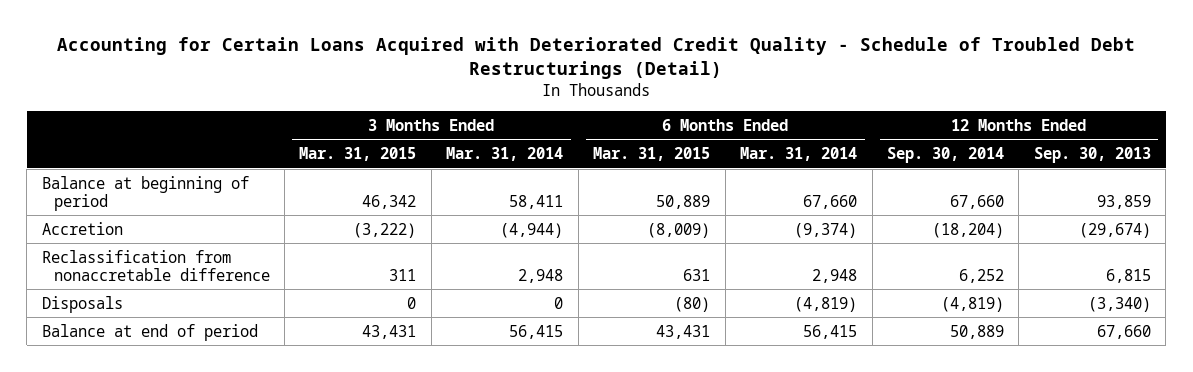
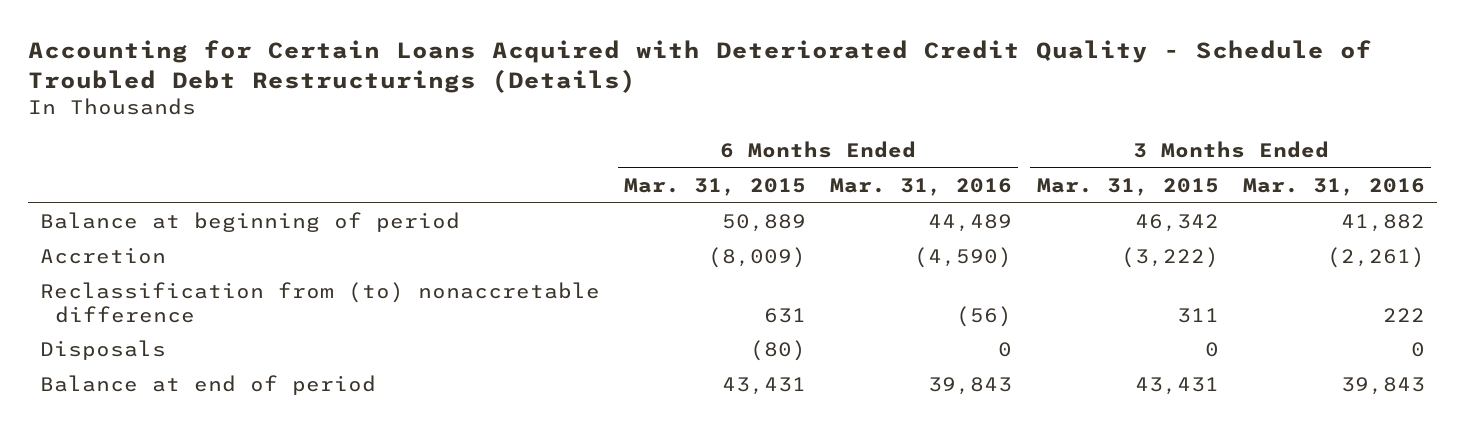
- Accounting for Certain Loans Acquired with Deteriorated Credit Quality - Schedule of Troubled Debt Restructurings (Detail)
+ Accounting for Certain Loans Acquired with Deteriorated Credit Quality - Schedule of Troubled Debt Restructurings (Details)
- | 3 Months Ended Mar. 31, 2015 | 3 Months Ended Mar. 31, 2014 | 6 Months Ended Mar. 31, 2015 | 6 Months Ended Mar. 31, 2014 | 12 Months Ended Sep. 30, 2014 | 12 Months Ended Sep. 30, 2013
+ | 6 Months Ended Mar. 31, 2015 | 6 Months Ended Mar. 31, 2016 | 3 Months Ended Mar. 31, 2015 | 3 Months Ended Mar. 31, 2016
- Reclassification from nonaccretable difference | 311 | 2,948 | 631 | 2,948 | 6,252 | 6,815
+ Reclassification from (to) nonaccretable difference | 631 | (56) | 311 | 222

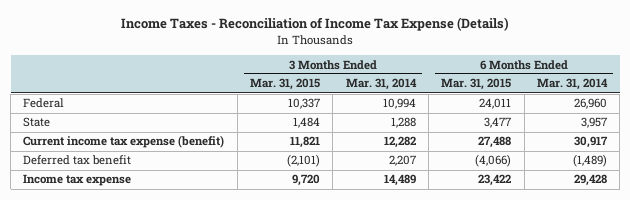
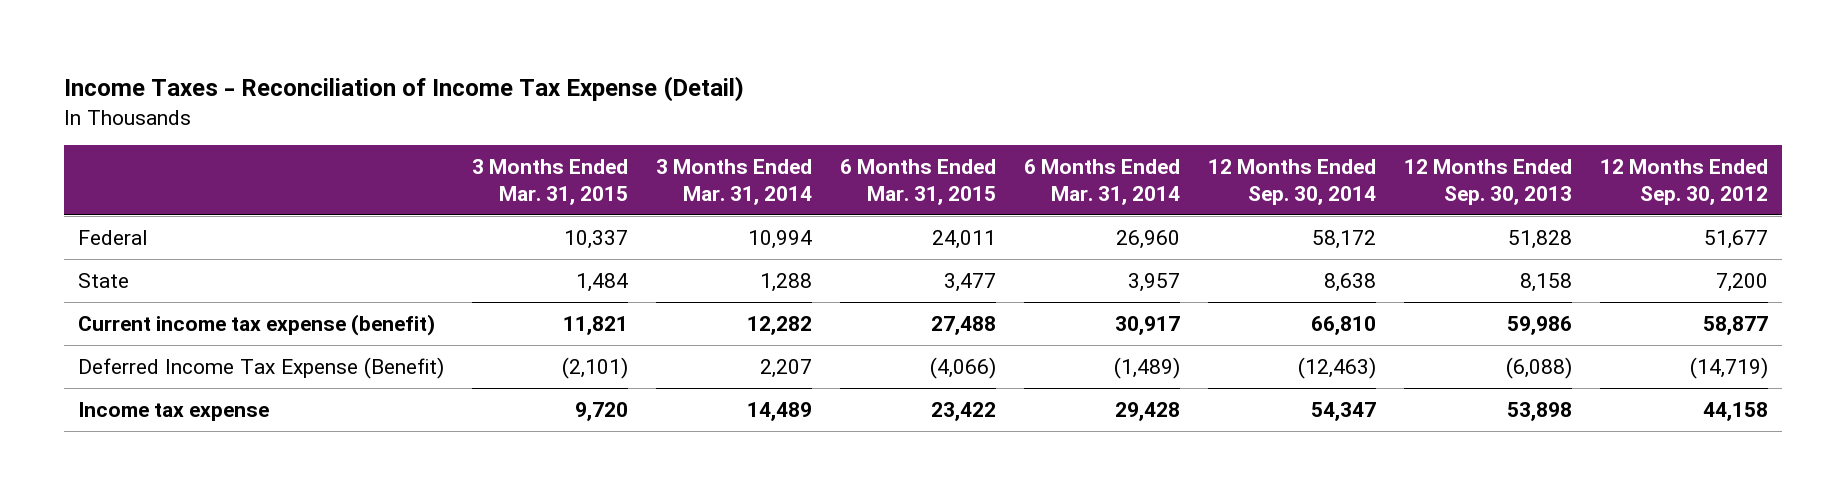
- Income Taxes - Reconciliation of Income Tax Expense (Details)
+ Income Taxes - Reconciliation of Income Tax Expense (Detail)
- | 3 Months Ended Mar. 31, 2015 | 3 Months Ended Mar. 31, 2014 | 6 Months Ended Mar. 31, 2015 | 6 Months Ended Mar. 31, 2014
+ | 3 Months Ended Mar. 31, 2015 | 3 Months Ended Mar. 31, 2014 | 6 Months Ended Mar. 31, 2015 | 6 Months Ended Mar. 31, 2014 | 12 Months Ended Sep. 30, 2014 | 12 Months Ended Sep. 30, 2013 | 12 Months Ended Sep. 30, 2012
- Deferred tax benefit | (2,101) | 2,207 | (4,066) | (1,489)
+ Deferred Income Tax Expense (Benefit) | (2,101) | 2,207 | (4,066) | (1,489) | (12,463) | (6,088) | (14,719)

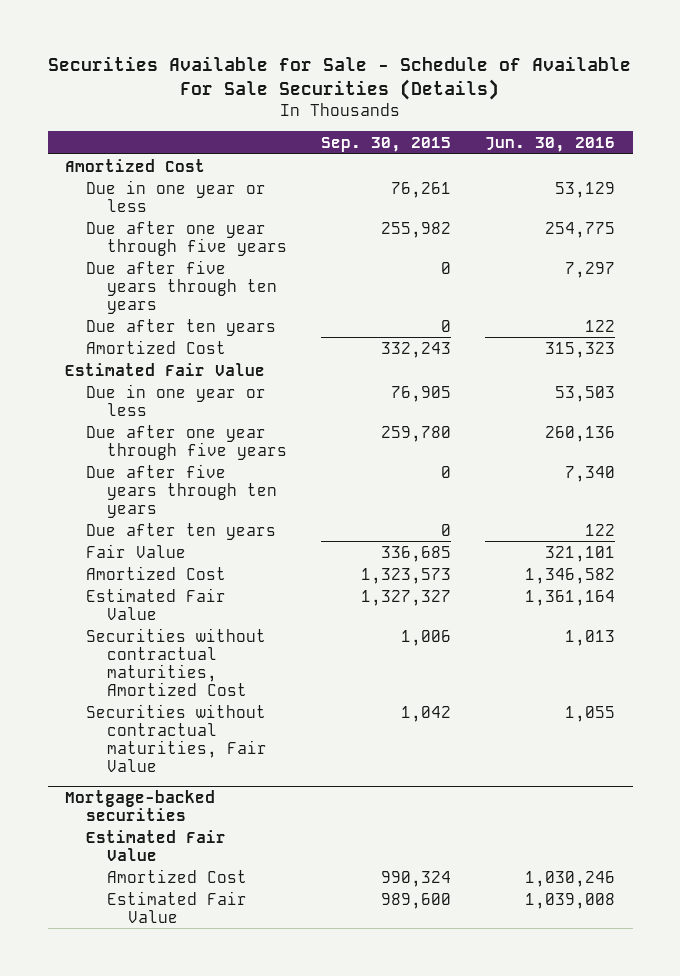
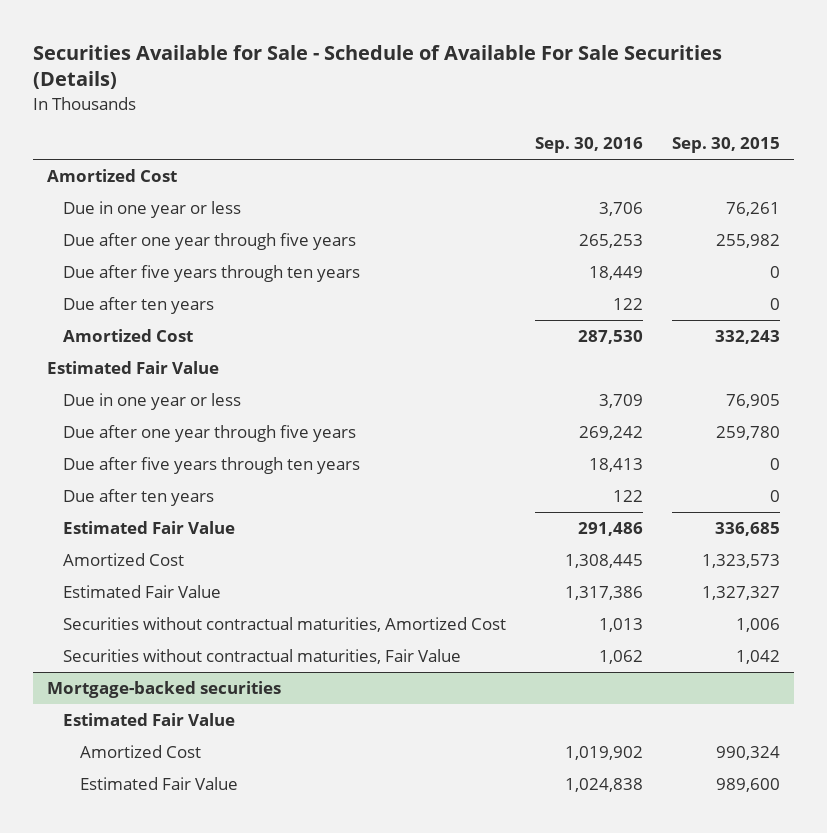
- | Sep. 30, 2015 | Jun. 30, 2016
+ | Sep. 30, 2016 | Sep. 30, 2015
- Fair Value | 336,685 | 321,101
+ Estimated Fair Value | 291,486 | 336,685

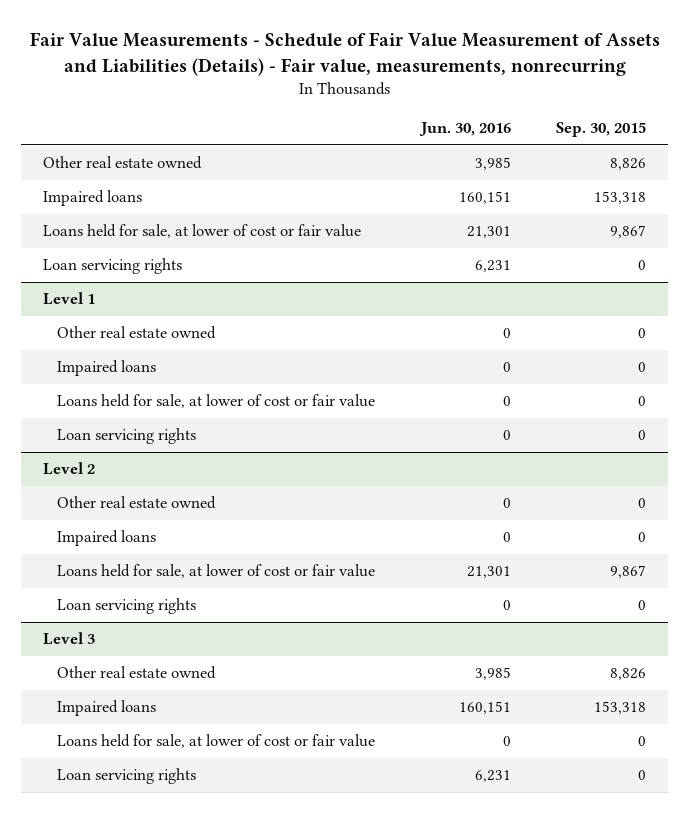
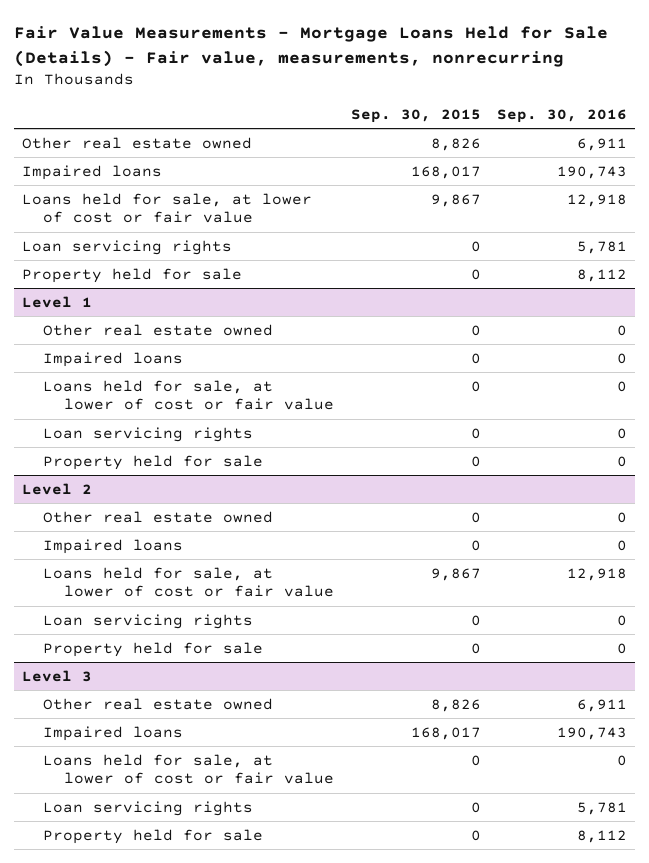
- Fair Value Measurements - Schedule of Fair Value Measurement of Assets and Liabilities (Details) - Fair value, measurements, nonrecurring
+ Fair Value Measurements - Mortgage Loans Held for Sale (Details) - Fair value, measurements, nonrecurring
- | Jun. 30, 2016 | Sep. 30, 2015
+ | Sep. 30, 2015 | Sep. 30, 2016
- Impaired loans | 160,151 | 153,318
+ Impaired loans | 168,017 | 190,743
+ Property held for sale | 0 | 8,112
@ Level 1
+ Property held for sale | 0 | 0
@ Level 2
+ Property held for sale | 0 | 0
@ Level 3
- Impaired loans | 160,151 | 153,318
+ Impaired loans | 168,017 | 190,743
+ Property held for sale | 0 | 8,112

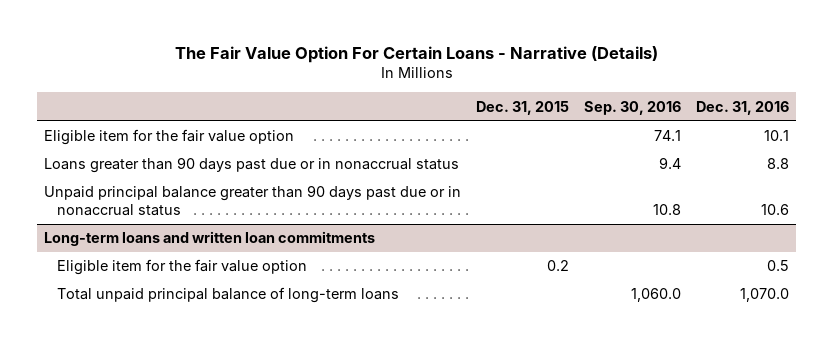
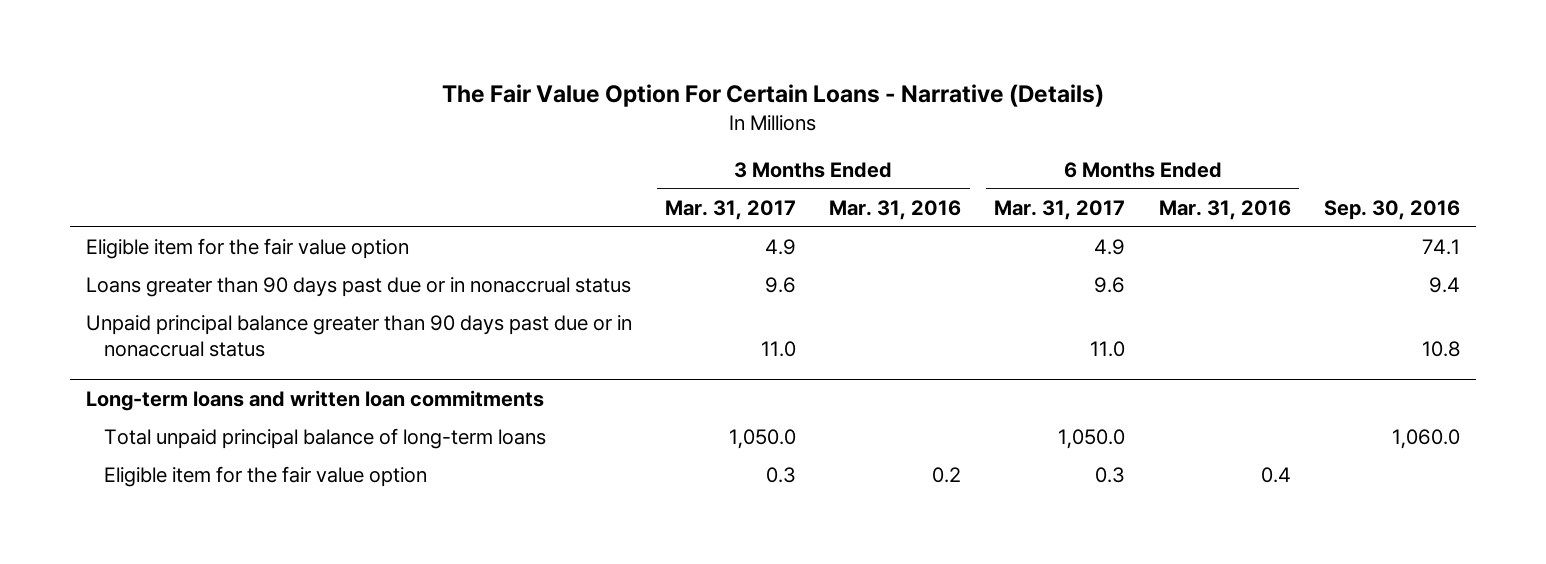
- | Dec. 31, 2015 | Sep. 30, 2016 | Dec. 31, 2016
+ | 3 Months Ended Mar. 31, 2017 | 3 Months Ended Mar. 31, 2016 | 6 Months Ended Mar. 31, 2017 | 6 Months Ended Mar. 31, 2016 | Sep. 30, 2016
@ Long-term loans and written loan commitments
moved down: Eligible item for the fair value option | 0.3 | 0.2 | 0.3 | 0.4 |

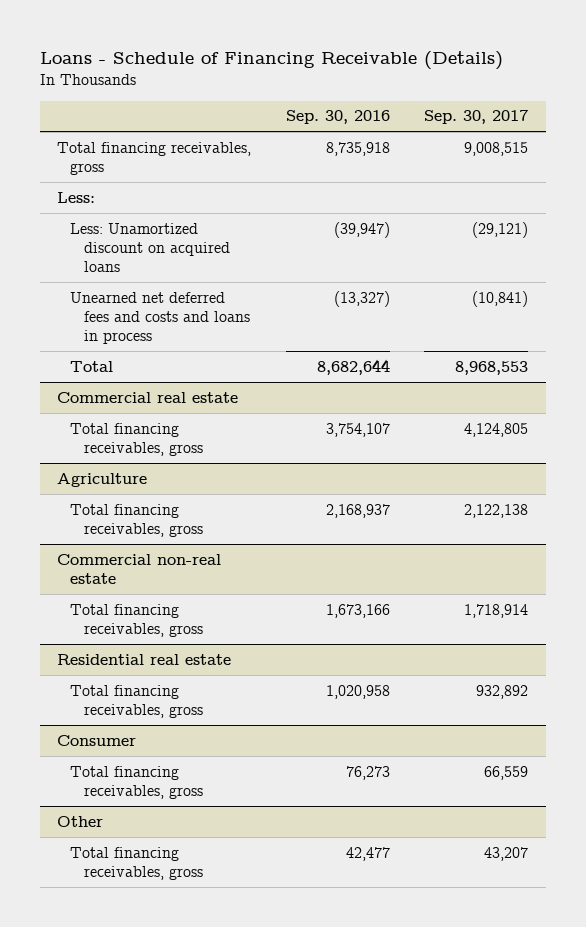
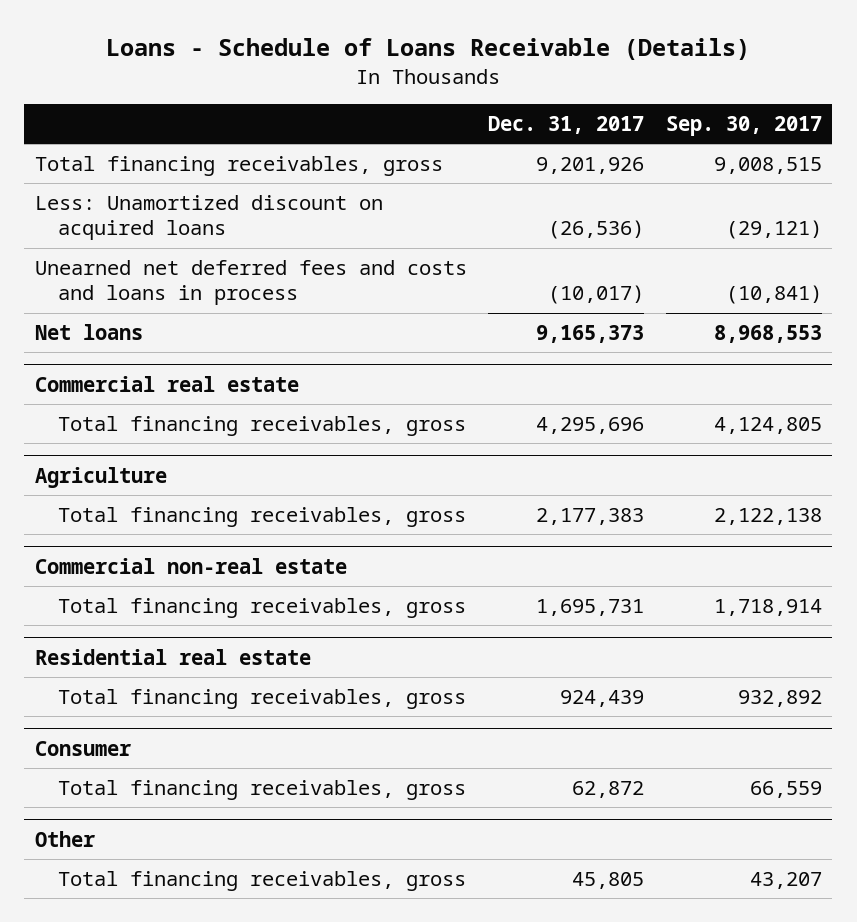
- Loans - Schedule of Financing Receivable (Details)
+ Loans - Schedule of Loans Receivable (Details)
- | Sep. 30, 2016 | Sep. 30, 2017
+ | Dec. 31, 2017 | Sep. 30, 2017
- Less:
- Total | 8,682,644 | 8,968,553
+ Net loans | 9,165,373 | 8,968,553

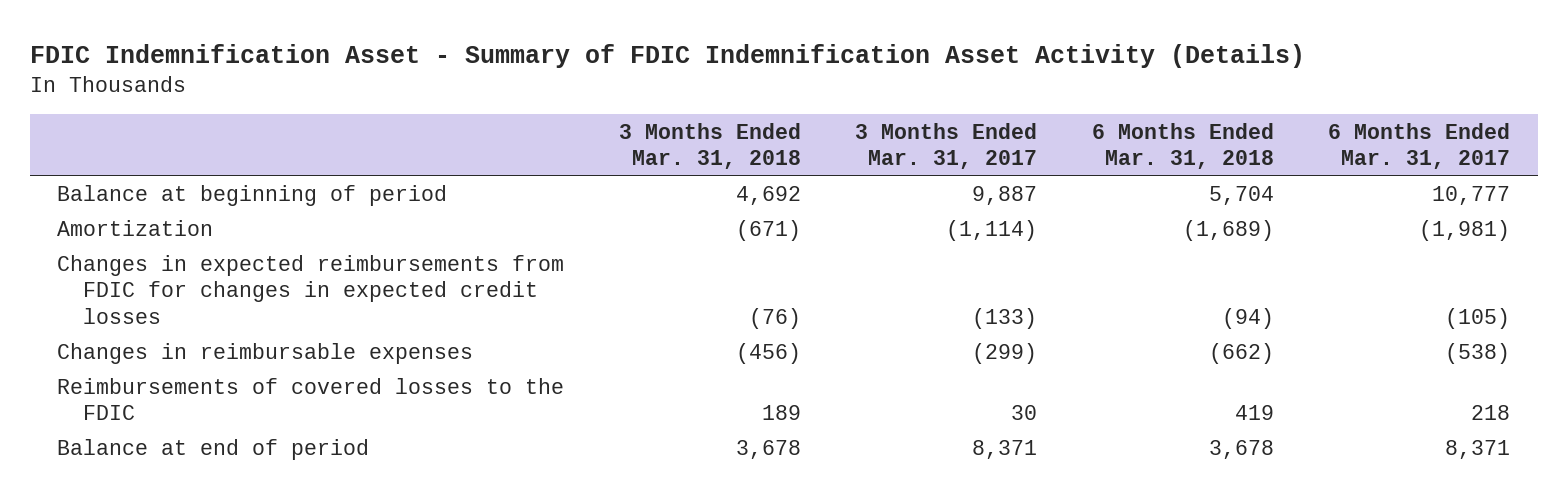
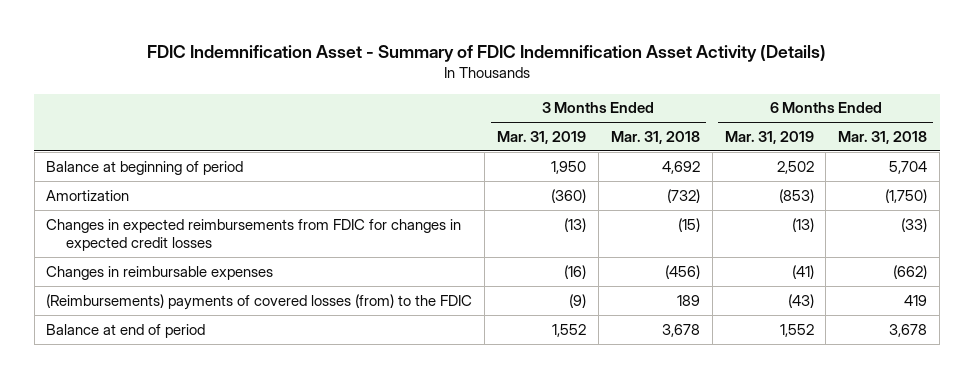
- | 3 Months Ended Mar. 31, 2018 | 3 Months Ended Mar. 31, 2017 | 6 Months Ended Mar. 31, 2018 | 6 Months Ended Mar. 31, 2017
+ | 3 Months Ended Mar. 31, 2019 | 3 Months Ended Mar. 31, 2018 | 6 Months Ended Mar. 31, 2019 | 6 Months Ended Mar. 31, 2018
- Amortization | (671) | (1,114) | (1,689) | (1,981)
- Changes in expected reimbursements from FDIC for changes in expected credit losses | (76) | (133) | (94) | (105)
+ Amortization | (360) | (732) | (853) | (1,750)
+ Changes in expected reimbursements from FDIC for changes in expected credit losses | (13) | (15) | (13) | (33)
- Reimbursements of covered losses to the FDIC | 189 | 30 | 419 | 218
+ (Reimbursements) payments of covered losses (from) to the FDIC | (9) | 189 | (43) | 419

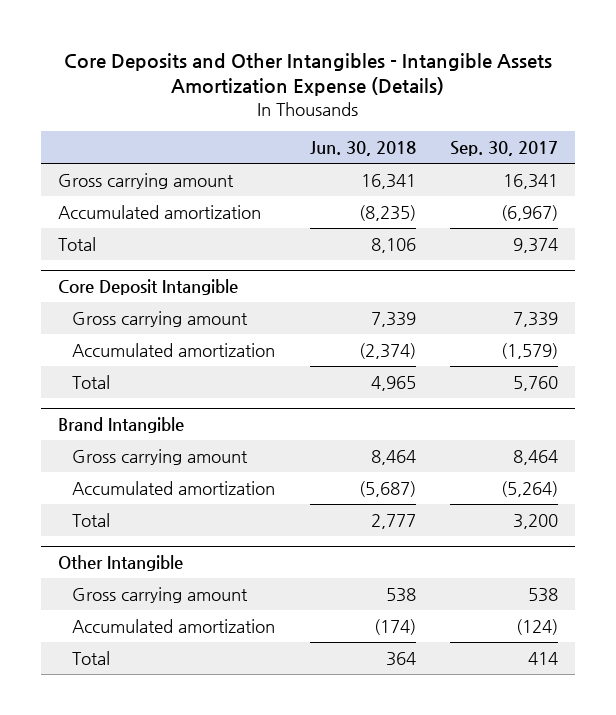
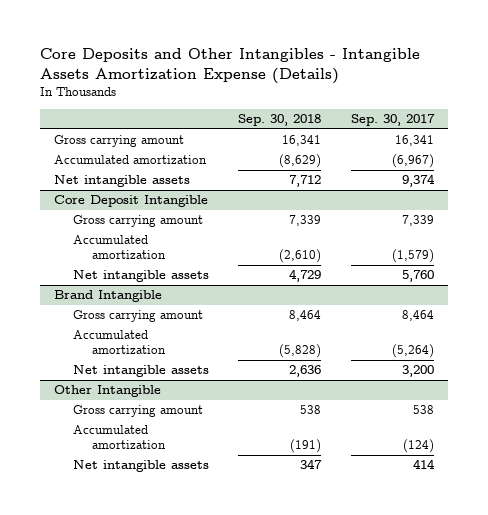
- | Jun. 30, 2018 | Sep. 30, 2017
+ | Sep. 30, 2018 | Sep. 30, 2017
- Total | 8,106 | 9,374
+ Net intangible assets | 7,712 | 9,374
@ Core Deposit Intangible
- Total | 4,965 | 5,760
+ Net intangible assets | 4,729 | 5,760
@ Brand Intangible
- Total | 2,777 | 3,200
+ Net intangible assets | 2,636 | 3,200
@ Other Intangible
- Total | 364 | 414
+ Net intangible assets | 347 | 414

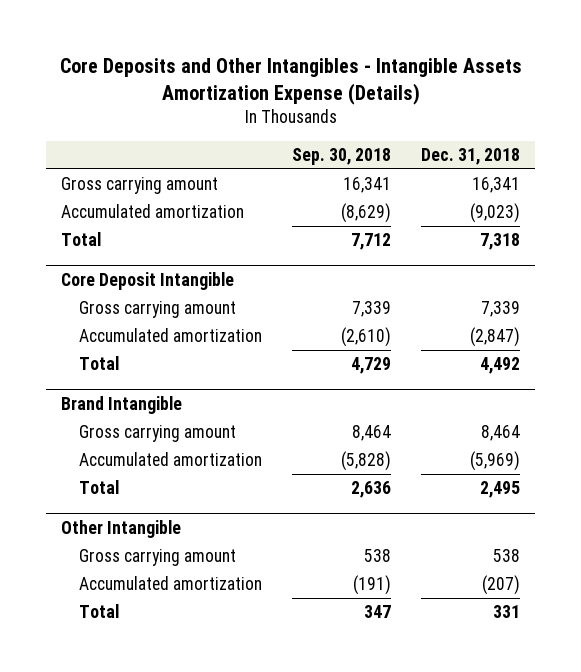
- | Sep. 30, 2018 | Sep. 30, 2017
+ | Sep. 30, 2018 | Dec. 31, 2018
- Net intangible assets | 7,712 | 9,374
+ Total | 7,712 | 7,318
@ Core Deposit Intangible
- Net intangible assets | 4,729 | 5,760
+ Total | 4,729 | 4,492
@ Brand Intangible
- Net intangible assets | 2,636 | 3,200
+ Total | 2,636 | 2,495
@ Other Intangible
- Net intangible assets | 347 | 414
+ Total | 347 | 331

